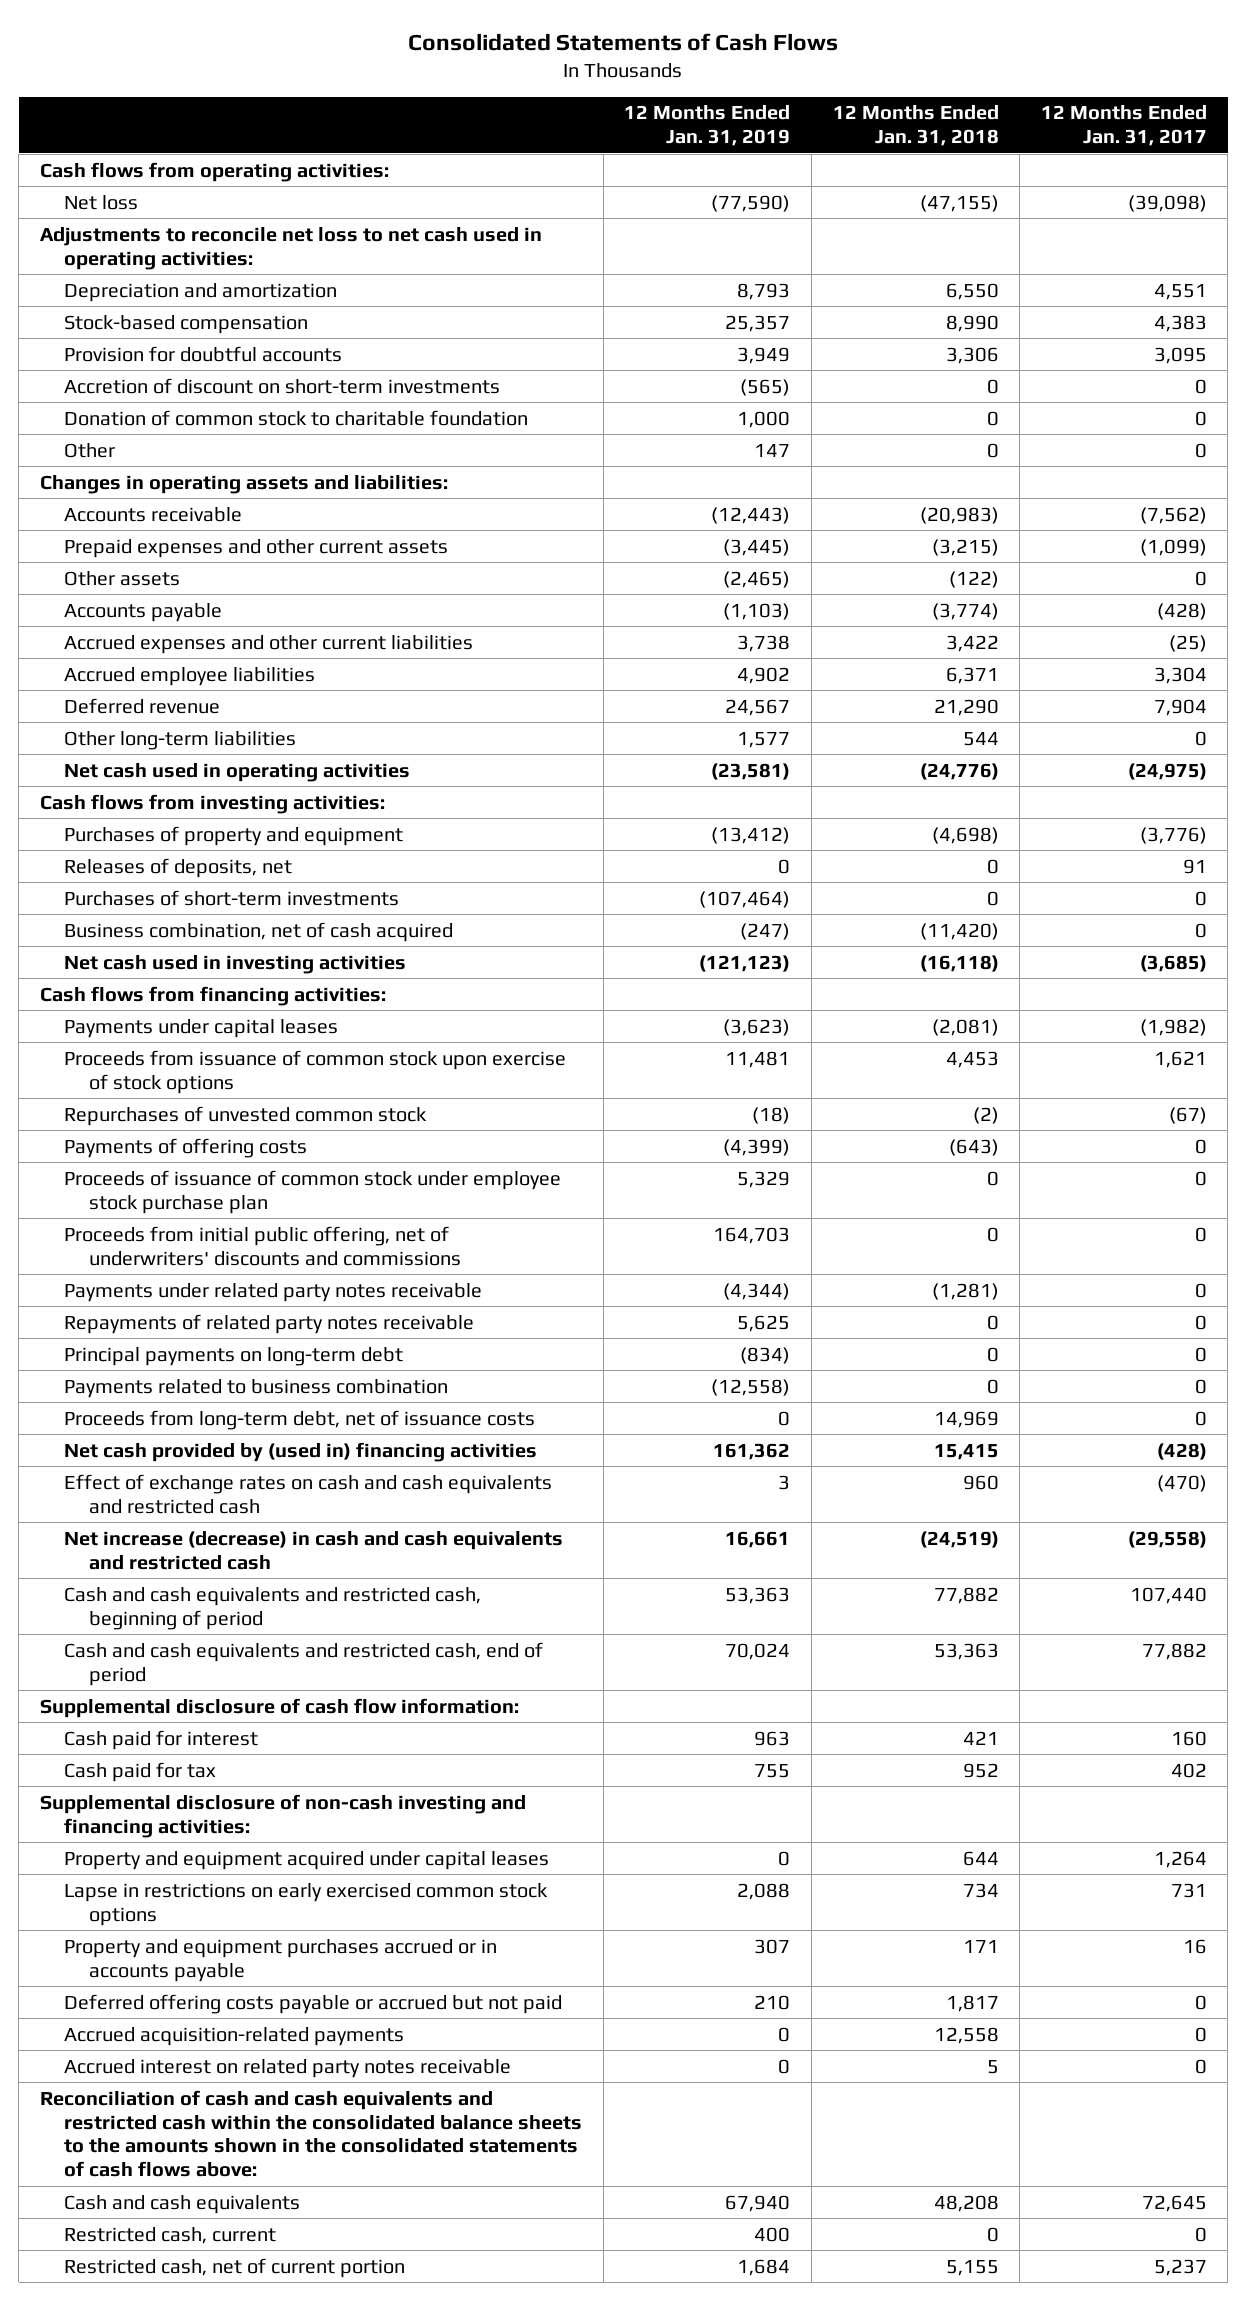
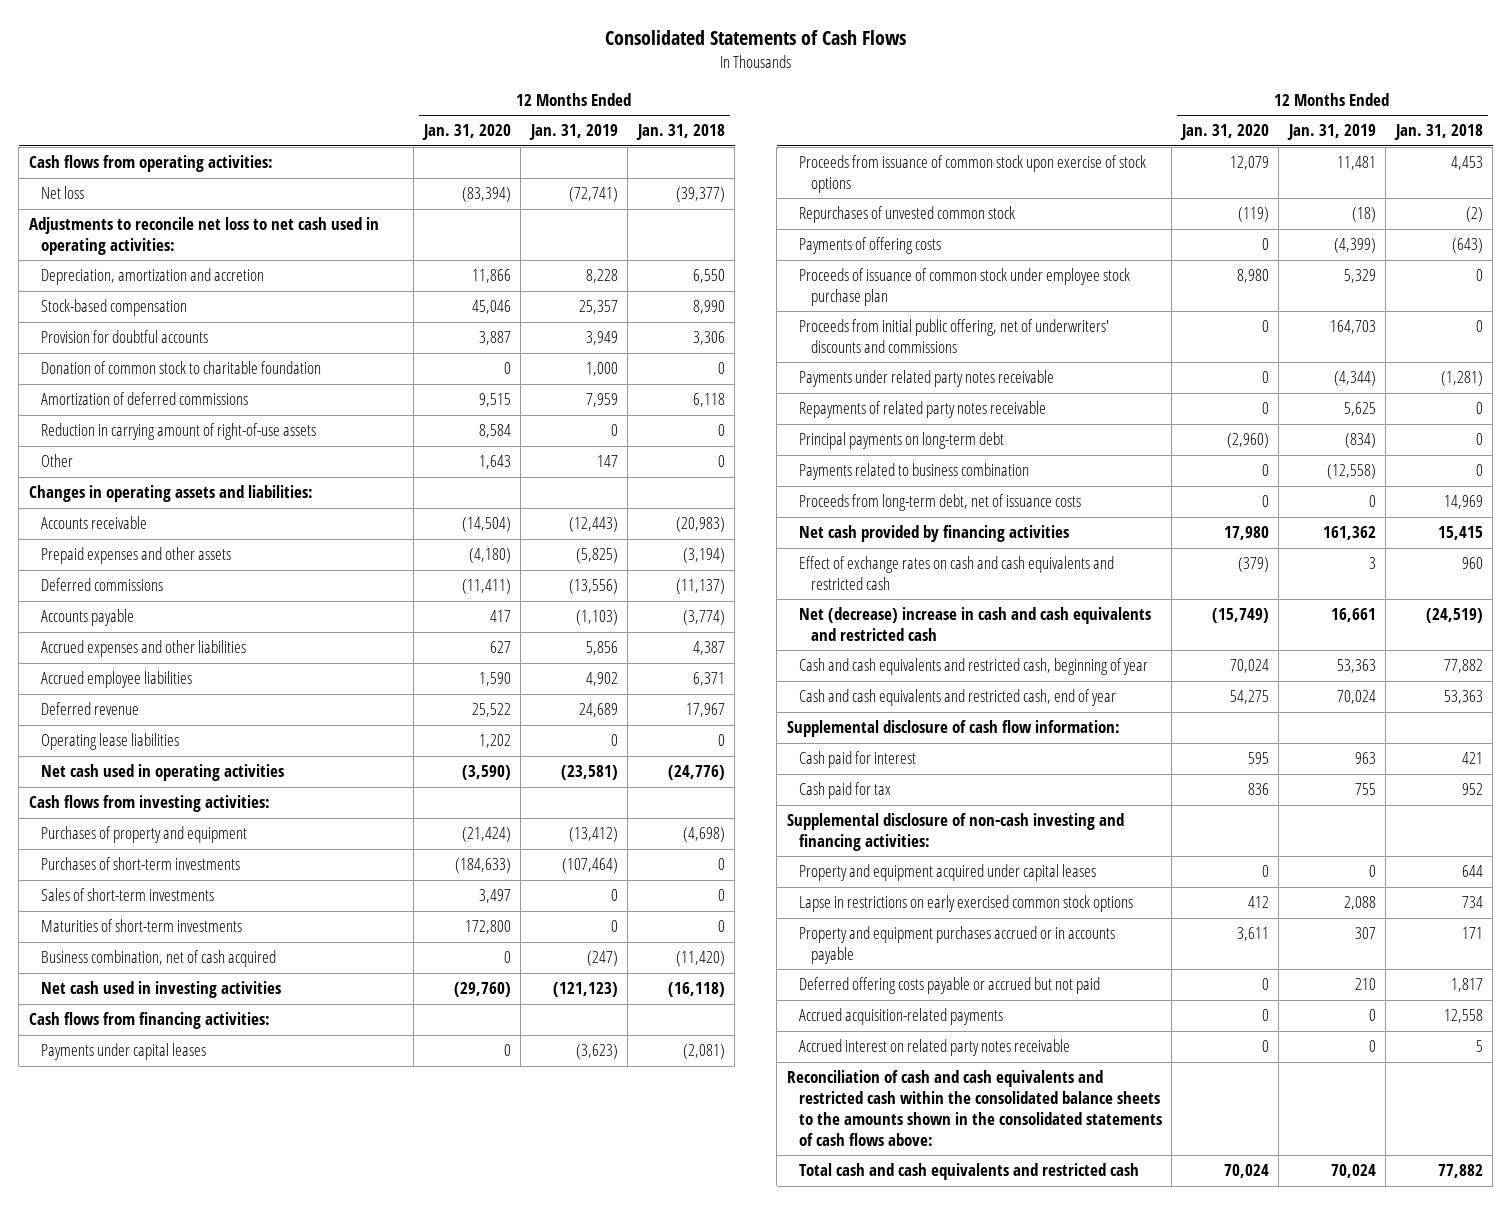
- | 12 Months Ended Jan. 31, 2019 | 12 Months Ended Jan. 31, 2018 | 12 Months Ended Jan. 31, 2017
+ | 12 Months Ended Jan. 31, 2020 | 12 Months Ended Jan. 31, 2019 | 12 Months Ended Jan. 31, 2018
- Net loss | (77,590) | (47,155) | (39,098)
+ Net loss | (83,394) | (72,741) | (39,377)
- Depreciation and amortization | 8,793 | 6,550 | 4,551
+ Depreciation, amortization and accretion | 11,866 | 8,228 | 6,550
- Accretion of discount on short-term investments | (565) | 0 | 0
+ Amortization of deferred commissions | 9,515 | 7,959 | 6,118
+ Reduction in carrying amount of right-of-use assets | 8,584 | 0 | 0
- Prepaid expenses and other current assets | (3,445) | (3,215) | (1,099)
- Other assets | (2,465) | (122) | 0
+ Prepaid expenses and other assets | (4,180) | (5,825) | (3,194)
+ Deferred commissions | (11,411) | (13,556) | (11,137)
- Accrued expenses and other current liabilities | 3,738 | 3,422 | (25)
+ Accrued expenses and other liabilities | 627 | 5,856 | 4,387
- Deferred revenue | 24,567 | 21,290 | 7,904
- Other long-term liabilities | 1,577 | 544 | 0
+ Deferred revenue | 25,522 | 24,689 | 17,967
+ Operating lease liabilities | 1,202 | 0 | 0
- Releases of deposits, net | 0 | 0 | 91
+ Sales of short-term investments | 3,497 | 0 | 0
+ Maturities of short-term investments | 172,800 | 0 | 0
- Net cash provided by (used in) financing activities | 161,362 | 15,415 | (428)
+ Net cash provided by financing activities | 17,980 | 161,362 | 15,415
- Net increase (decrease) in cash and cash equivalents and restricted cash | 16,661 | (24,519) | (29,558)
- Cash and cash equivalents and restricted cash, beginning of period | 53,363 | 77,882 | 107,440
- Cash and cash equivalents and restricted cash, end of period | 70,024 | 53,363 | 77,882
+ Net (decrease) increase in cash and cash equivalents and restricted cash | (15,749) | 16,661 | (24,519)
+ Cash and cash equivalents and restricted cash, beginning of year | 70,024 | 53,363 | 77,882
+ Cash and cash equivalents and restricted cash, end of year | 54,275 | 70,024 | 53,363
- Cash and cash equivalents | 67,940 | 48,208 | 72,645
- Restricted cash, current | 400 | 0 | 0
- Restricted cash, net of current portion | 1,684 | 5,155 | 5,237
+ Total cash and cash equivalents and restricted cash | 70,024 | 70,024 | 77,882

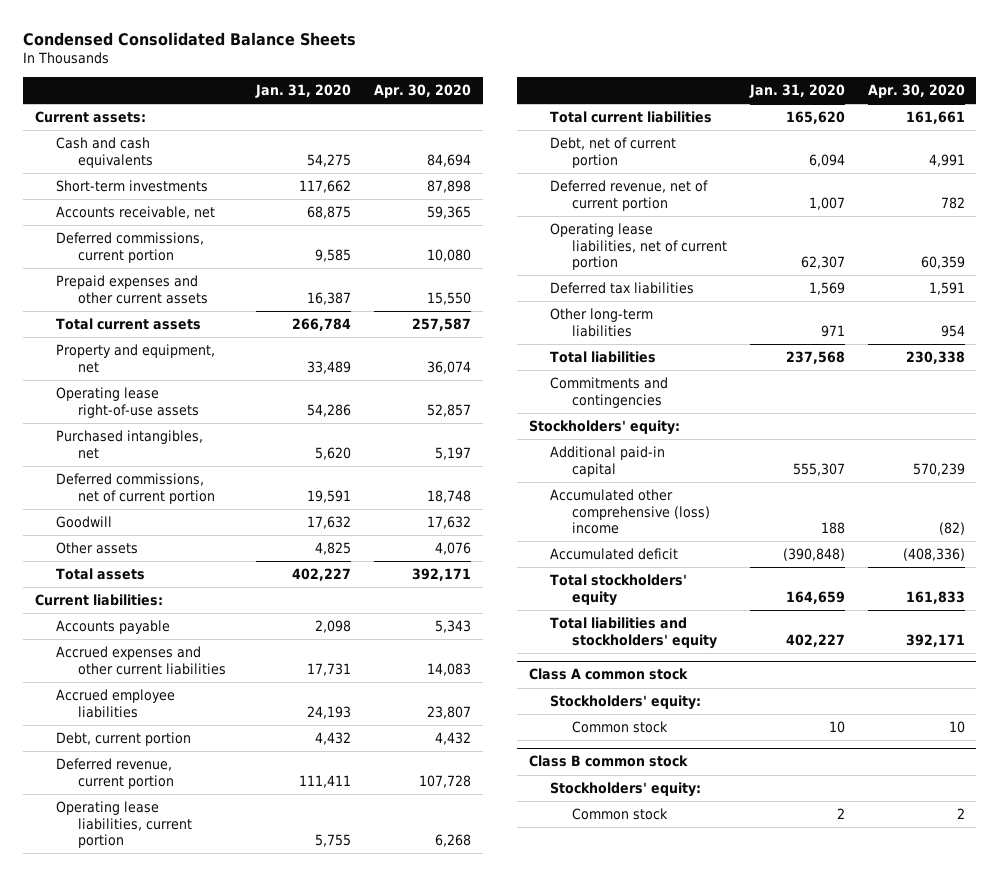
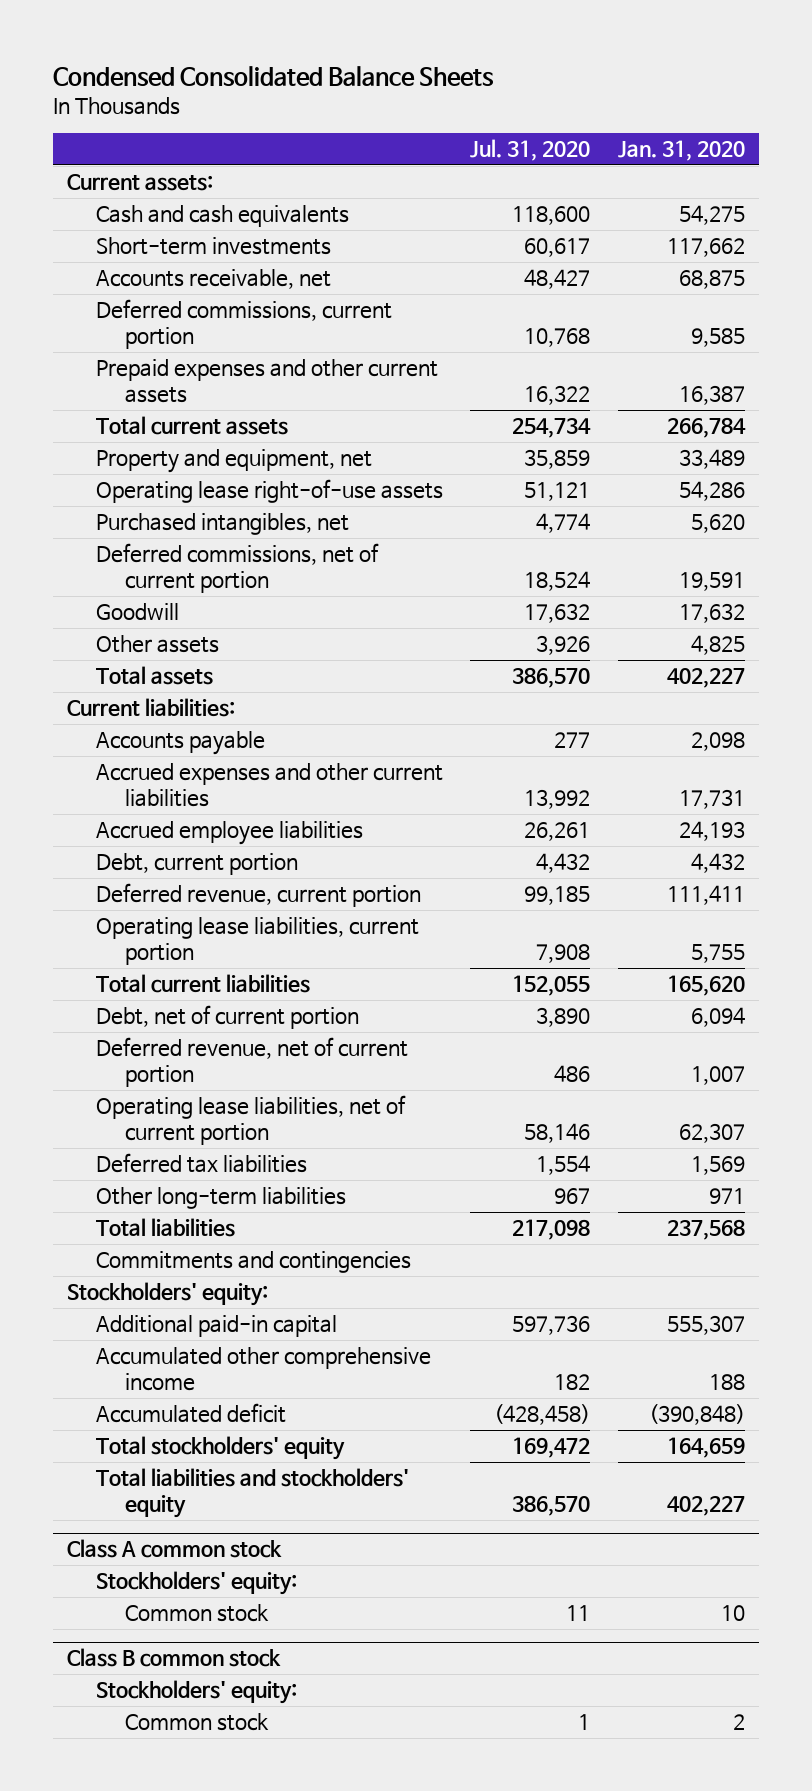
- | Jan. 31, 2020 | Apr. 30, 2020
+ | Jul. 31, 2020 | Jan. 31, 2020
- Accumulated other comprehensive (loss) income | 188 | (82)
+ Accumulated other comprehensive income | 182 | 188

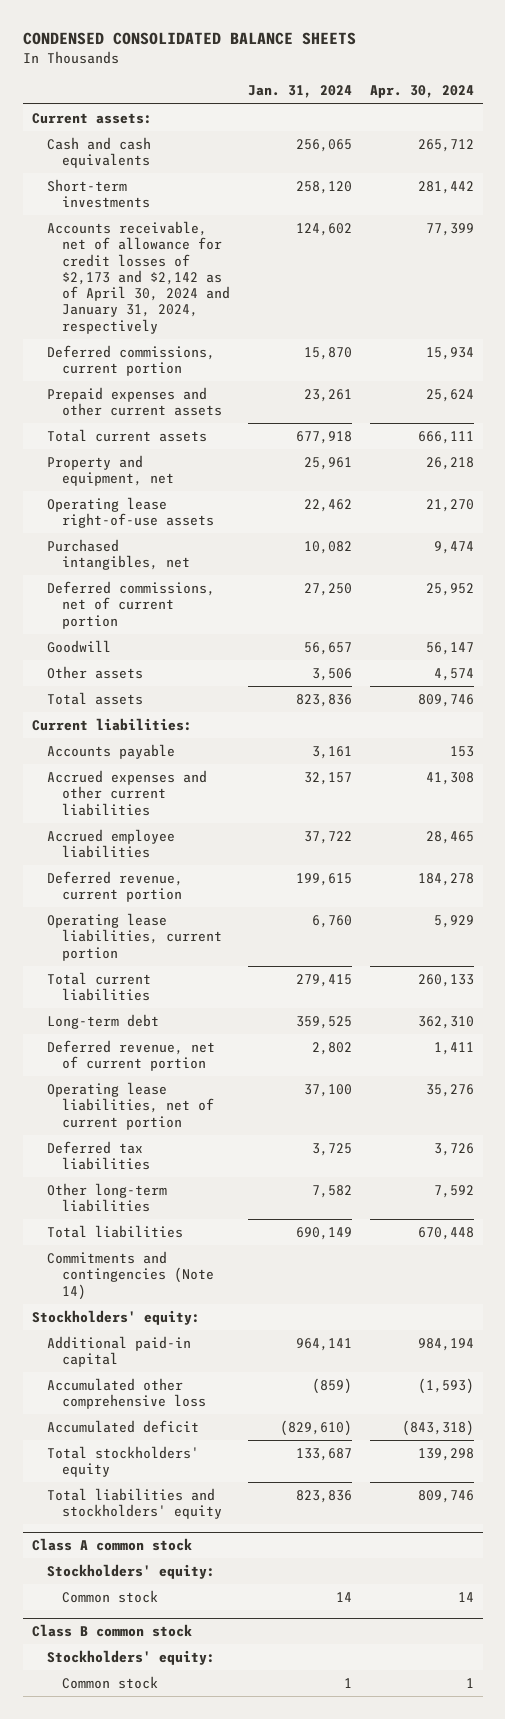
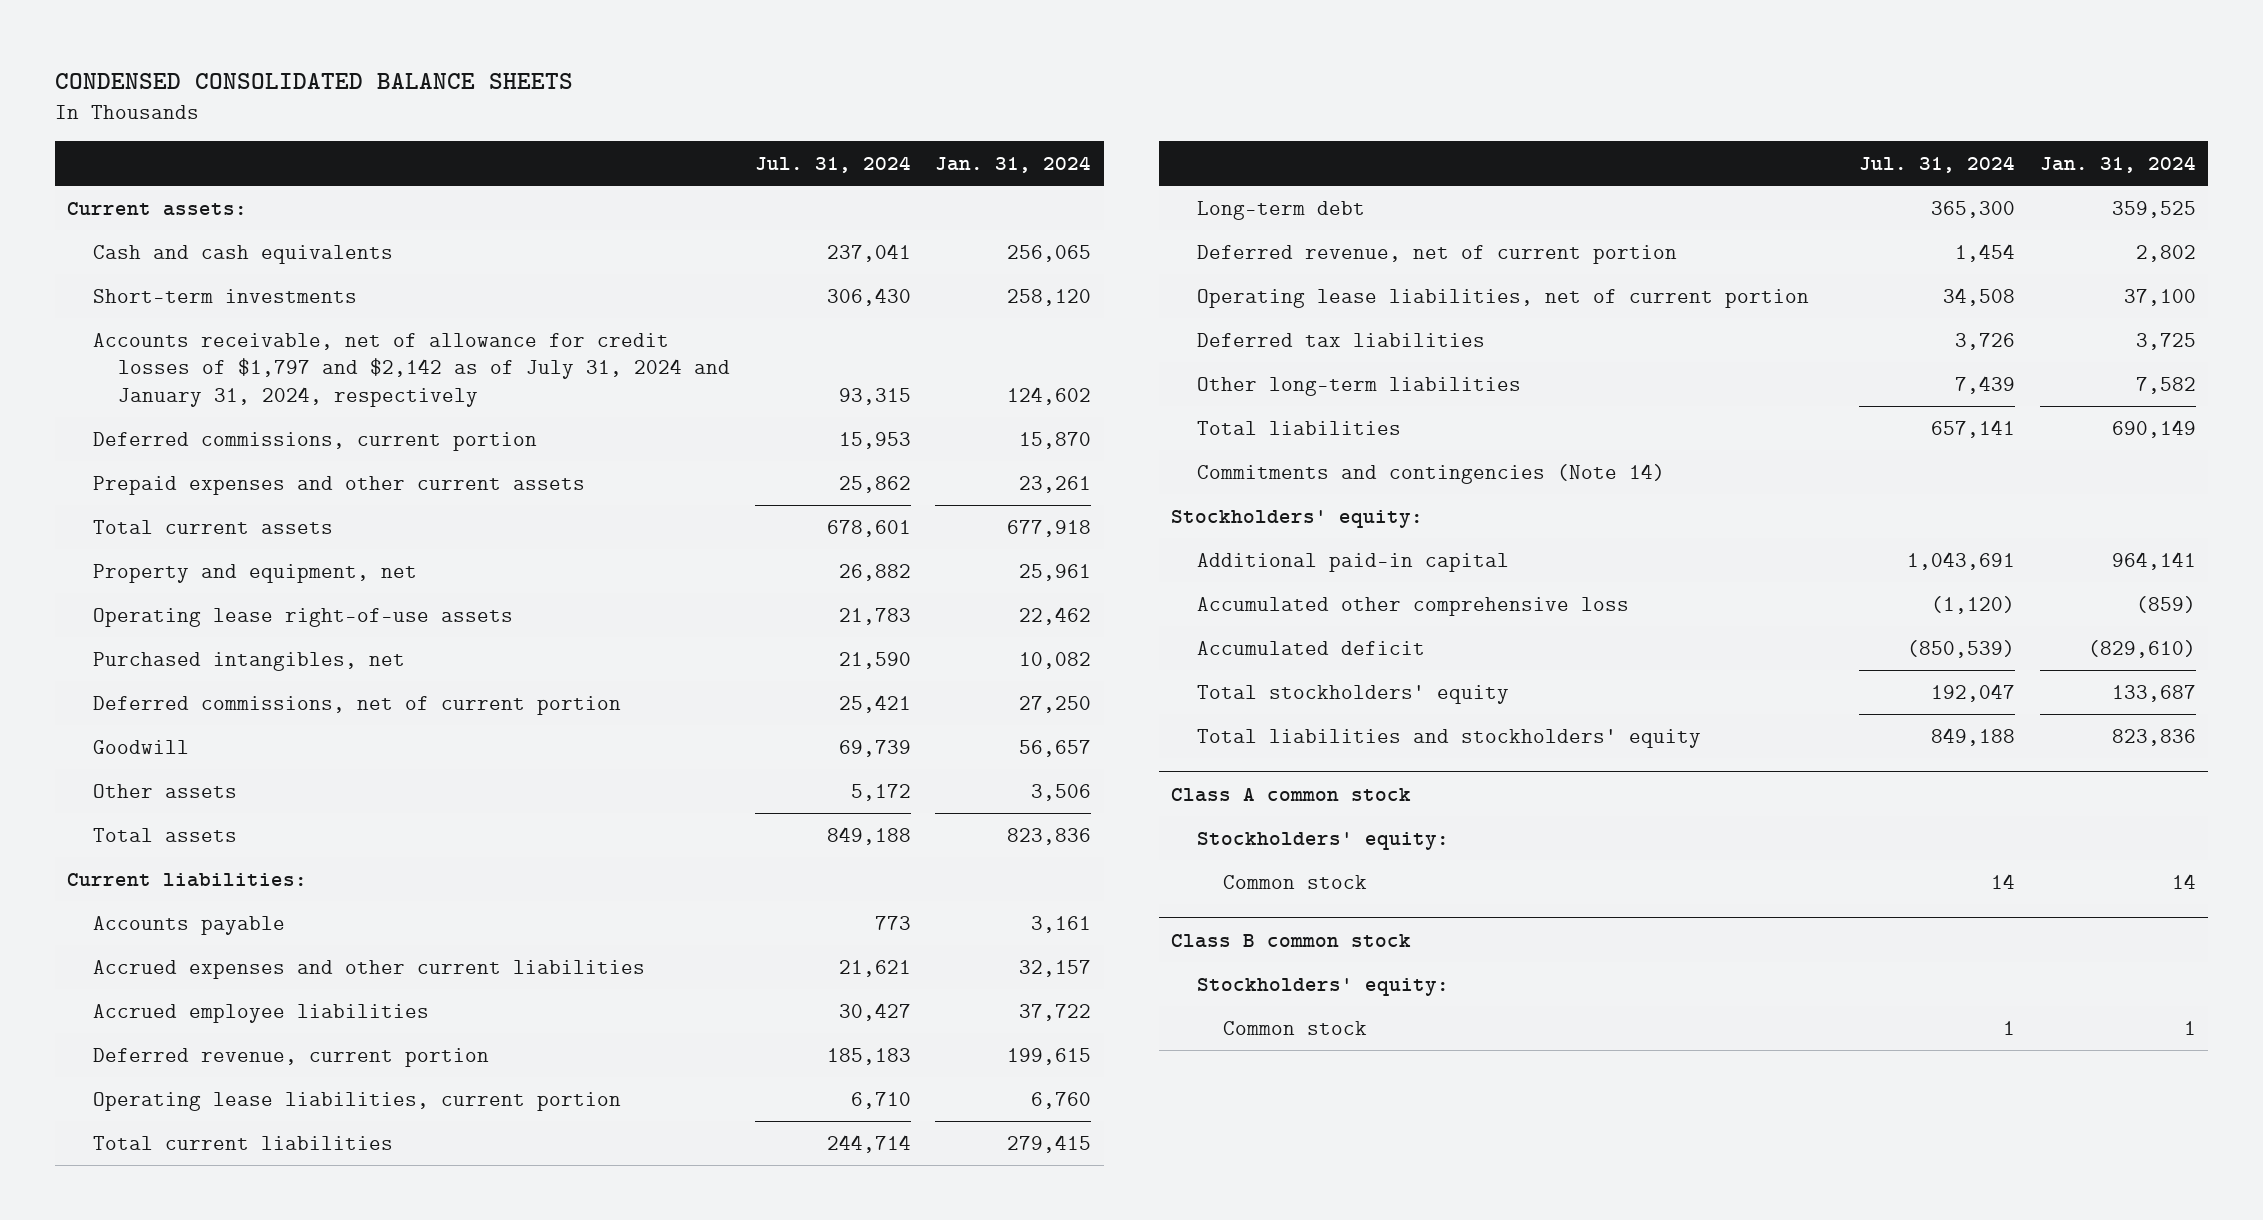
- | Jan. 31, 2024 | Apr. 30, 2024
+ | Jul. 31, 2024 | Jan. 31, 2024
- Accounts receivable, net of allowance for credit losses of $2,173 and $2,142 as of April 30, 2024 and January 31, 2024, respectively | 124,602 | 77,399
+ Accounts receivable, net of allowance for credit losses of $1,797 and $2,142 as of July 31, 2024 and January 31, 2024, respectively | 93,315 | 124,602

